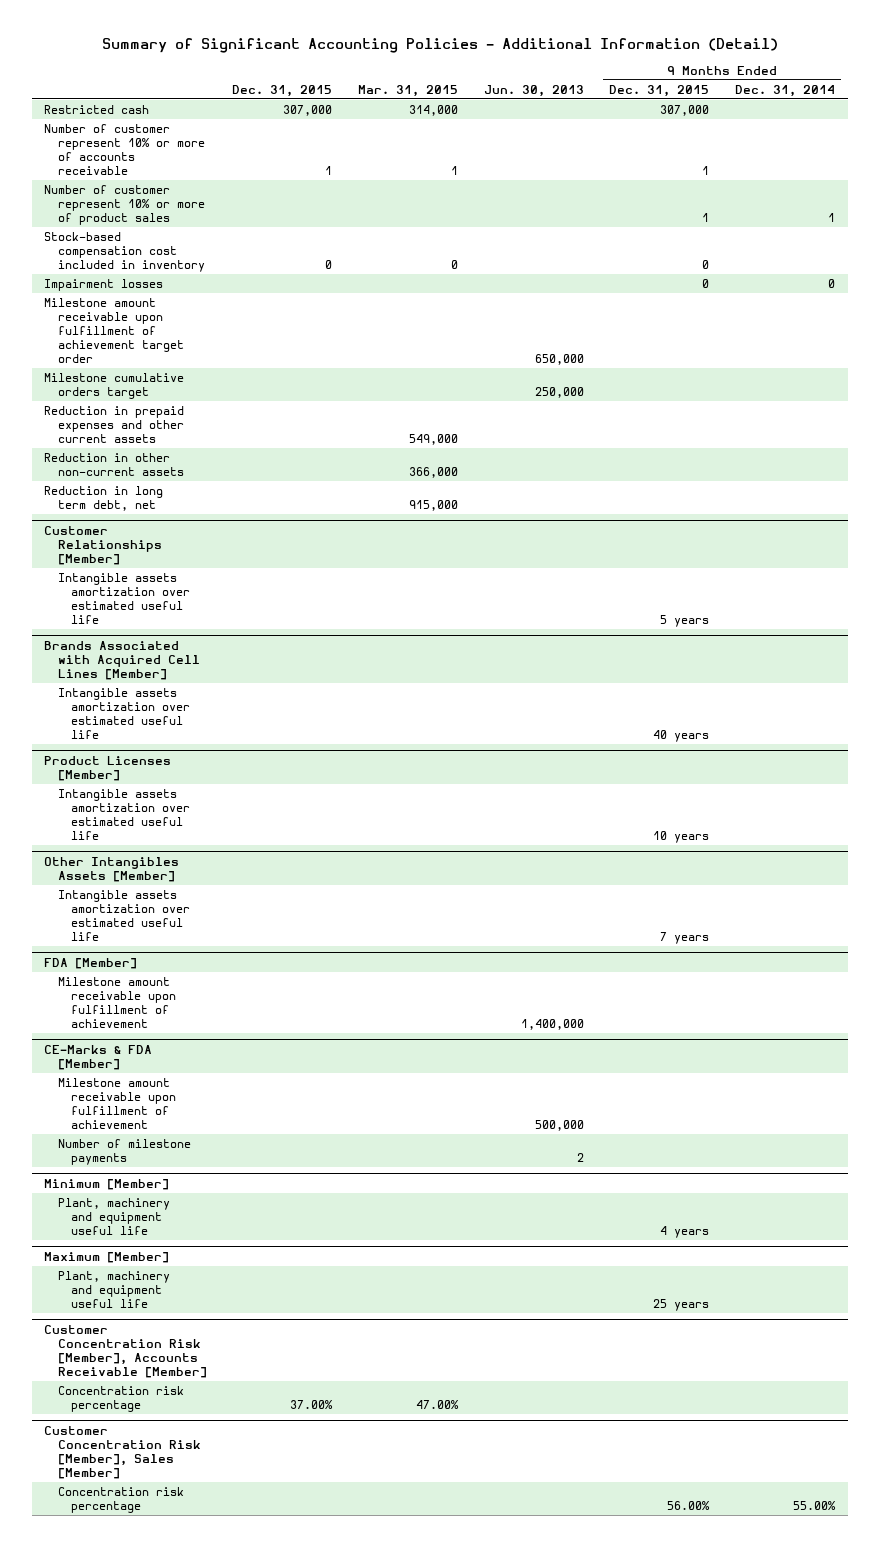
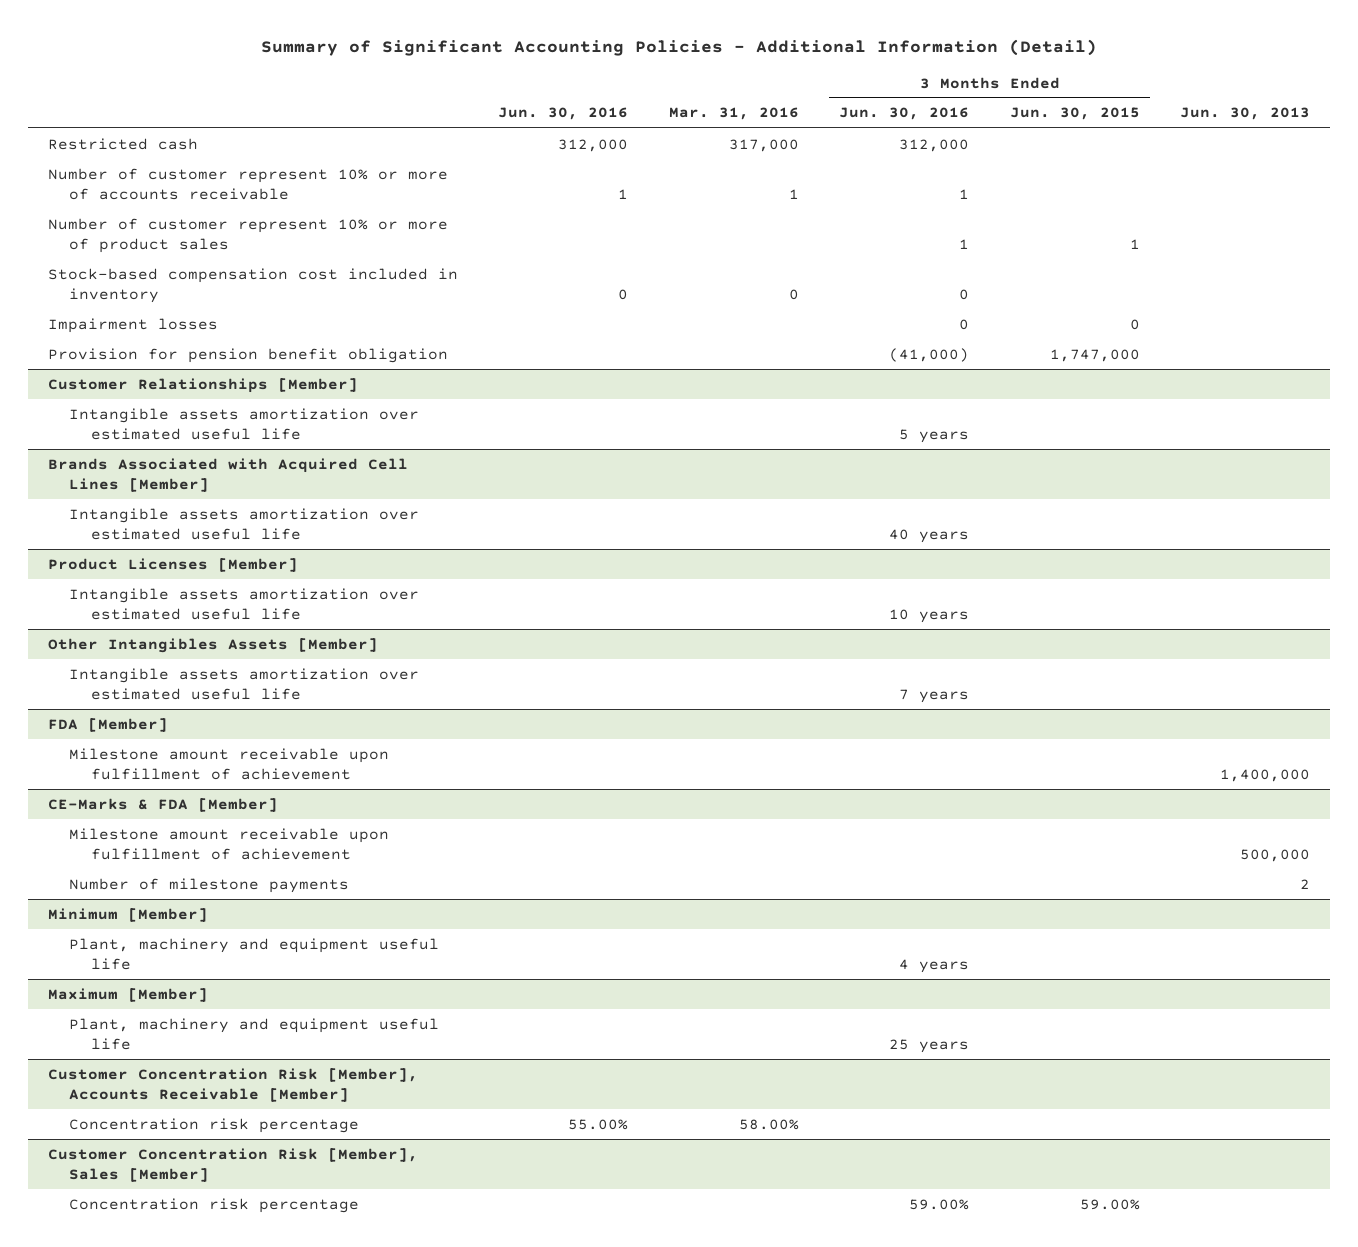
- | Dec. 31, 2015 | Mar. 31, 2015 | Jun. 30, 2013 | 9 Months Ended Dec. 31, 2015 | 9 Months Ended Dec. 31, 2014
+ | Jun. 30, 2016 | Mar. 31, 2016 | 3 Months Ended Jun. 30, 2016 | 3 Months Ended Jun. 30, 2015 | Jun. 30, 2013
- Milestone amount receivable upon fulfillment of achievement target order | | | 650,000 | |
- Milestone cumulative orders target | | | 250,000 | |
- Reduction in prepaid expenses and other current assets | | 549,000 | | |
- Reduction in other non-current assets | | 366,000 | | |
- Reduction in long term debt, net | | 915,000 | | |
+ Provision for pension benefit obligation | | | (41,000) | 1,747,000 |

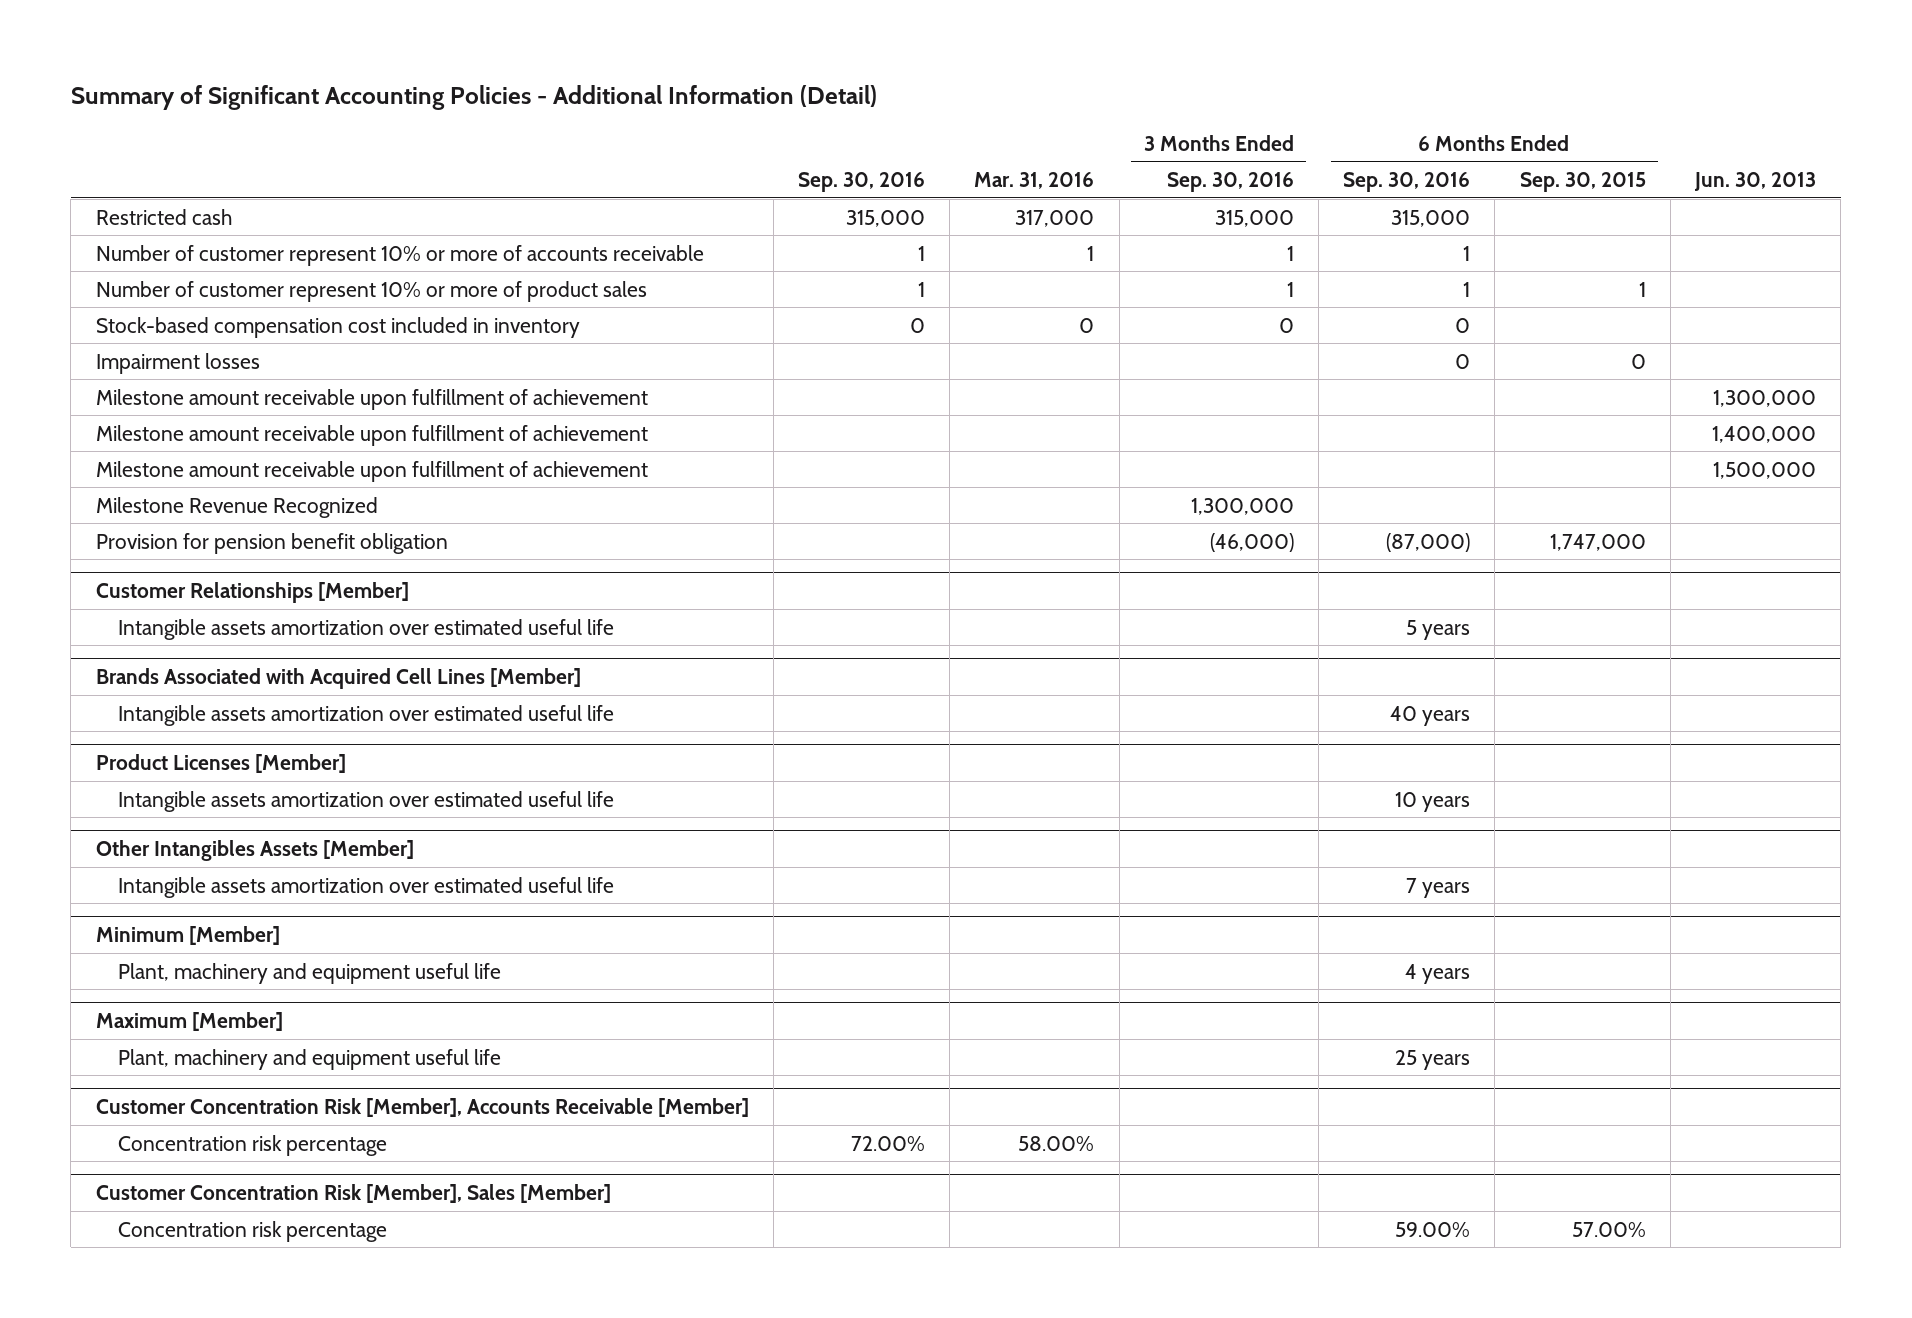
- | Jun. 30, 2016 | Mar. 31, 2016 | 3 Months Ended Jun. 30, 2016 | 3 Months Ended Jun. 30, 2015 | Jun. 30, 2013
+ | Sep. 30, 2016 | Mar. 31, 2016 | 3 Months Ended Sep. 30, 2016 | 6 Months Ended Sep. 30, 2016 | 6 Months Ended Sep. 30, 2015 | Jun. 30, 2013
+ Milestone amount receivable upon fulfillment of achievement | | | | | | 1,300,000
+ Milestone amount receivable upon fulfillment of achievement | | | | | | 1,400,000
+ Milestone amount receivable upon fulfillment of achievement | | | | | | 1,500,000
+ Milestone Revenue Recognized | | | 1,300,000 | | |
- FDA [Member]
- Milestone amount receivable upon fulfillment of achievement | | | | | 1,400,000
- CE-Marks & FDA [Member]
- Milestone amount receivable upon fulfillment of achievement | | | | | 500,000
- Number of milestone payments | | | | | 2

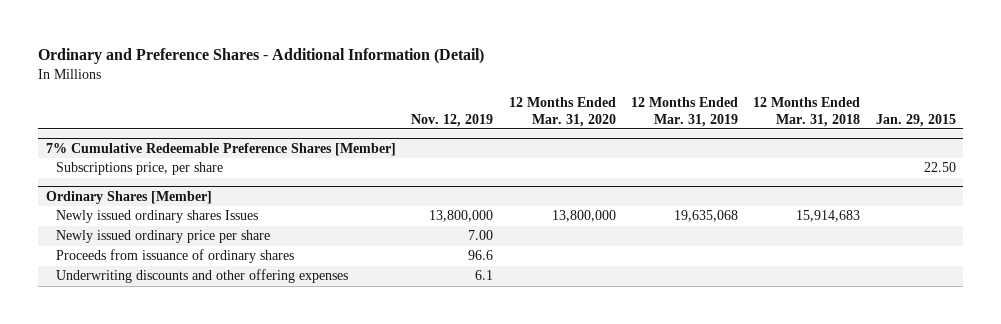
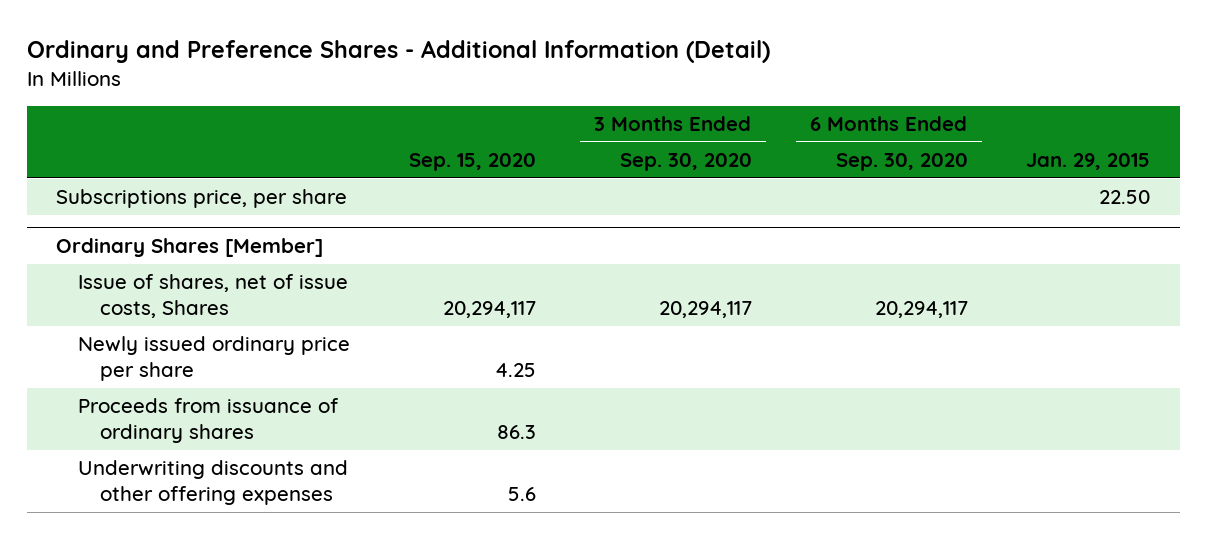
- | Nov. 12, 2019 | 12 Months Ended Mar. 31, 2020 | 12 Months Ended Mar. 31, 2019 | 12 Months Ended Mar. 31, 2018 | Jan. 29, 2015
+ | Sep. 15, 2020 | 3 Months Ended Sep. 30, 2020 | 6 Months Ended Sep. 30, 2020 | Jan. 29, 2015
- 7% Cumulative Redeemable Preference Shares [Member]
@ Ordinary Shares [Member]
- Newly issued ordinary shares Issues | 13,800,000 | 13,800,000 | 19,635,068 | 15,914,683 |
+ Issue of shares, net of issue costs, Shares | 20,294,117 | 20,294,117 | 20,294,117 |

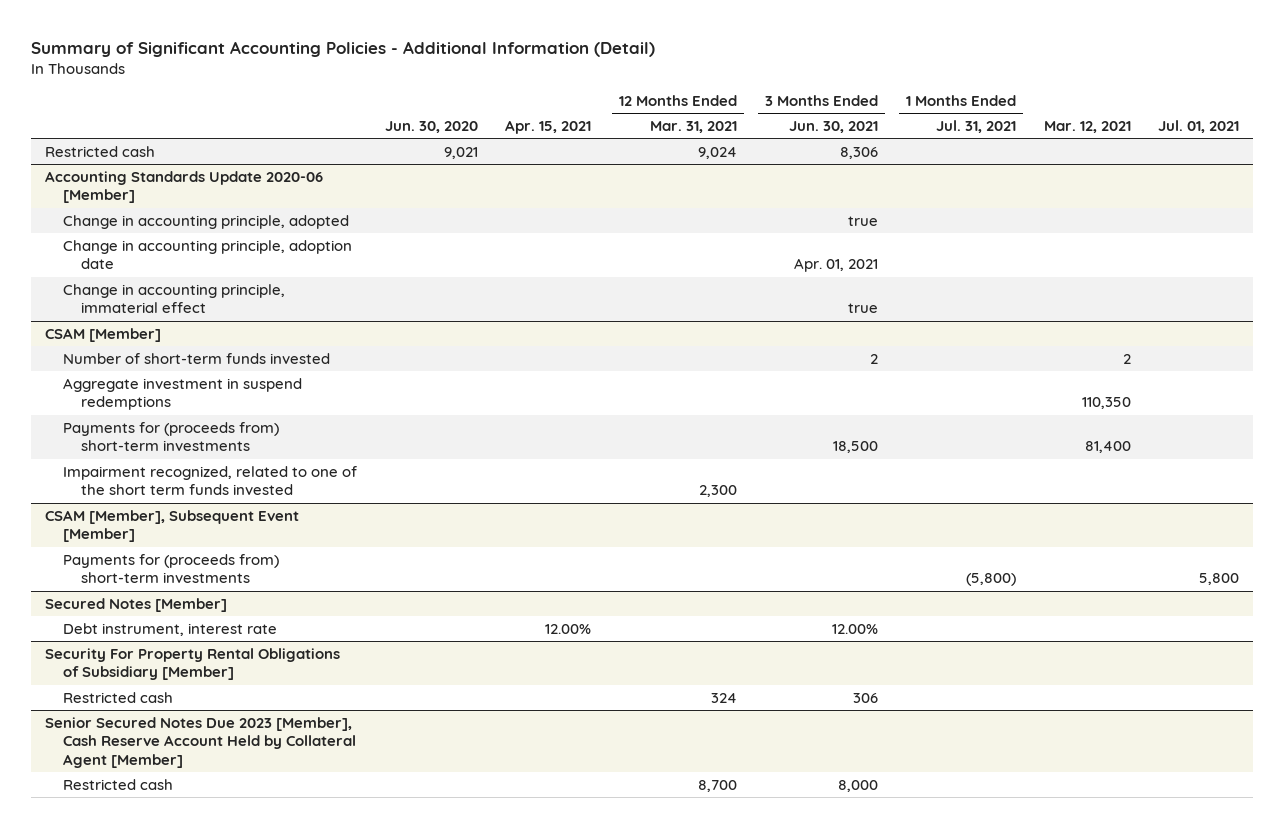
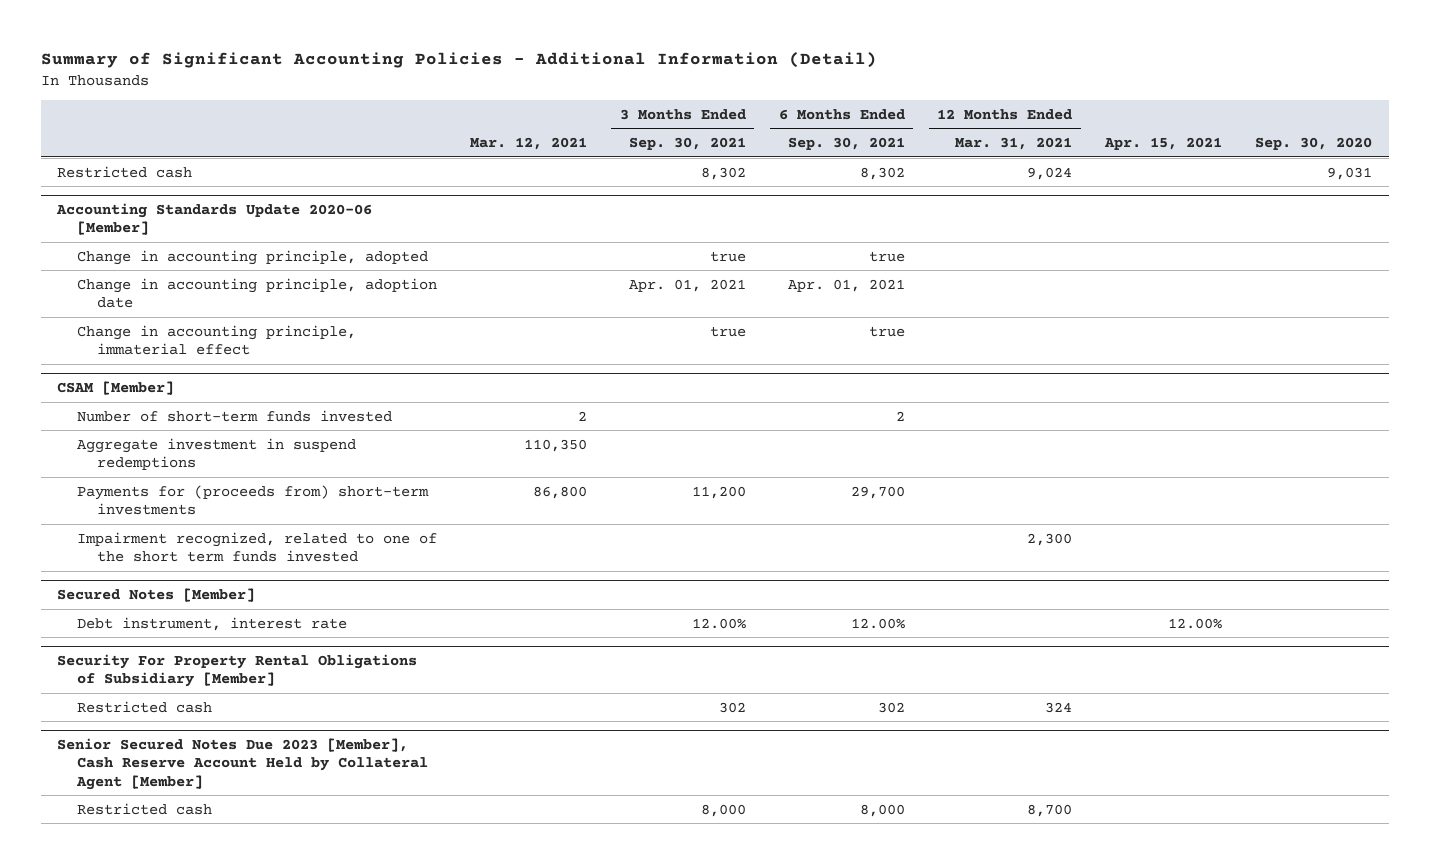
- | Jun. 30, 2020 | Apr. 15, 2021 | 12 Months Ended Mar. 31, 2021 | 3 Months Ended Jun. 30, 2021 | 1 Months Ended Jul. 31, 2021 | Mar. 12, 2021 | Jul. 01, 2021
+ | Mar. 12, 2021 | 3 Months Ended Sep. 30, 2021 | 6 Months Ended Sep. 30, 2021 | 12 Months Ended Mar. 31, 2021 | Apr. 15, 2021 | Sep. 30, 2020
@ CSAM [Member]
- Payments for (proceeds from) short-term investments | | | | 18,500 | | 81,400 |
+ Payments for (proceeds from) short-term investments | 86,800 | 11,200 | 29,700 | | |
- CSAM [Member], Subsequent Event [Member]
- Payments for (proceeds from) short-term investments | | | | | (5,800) | | 5,800

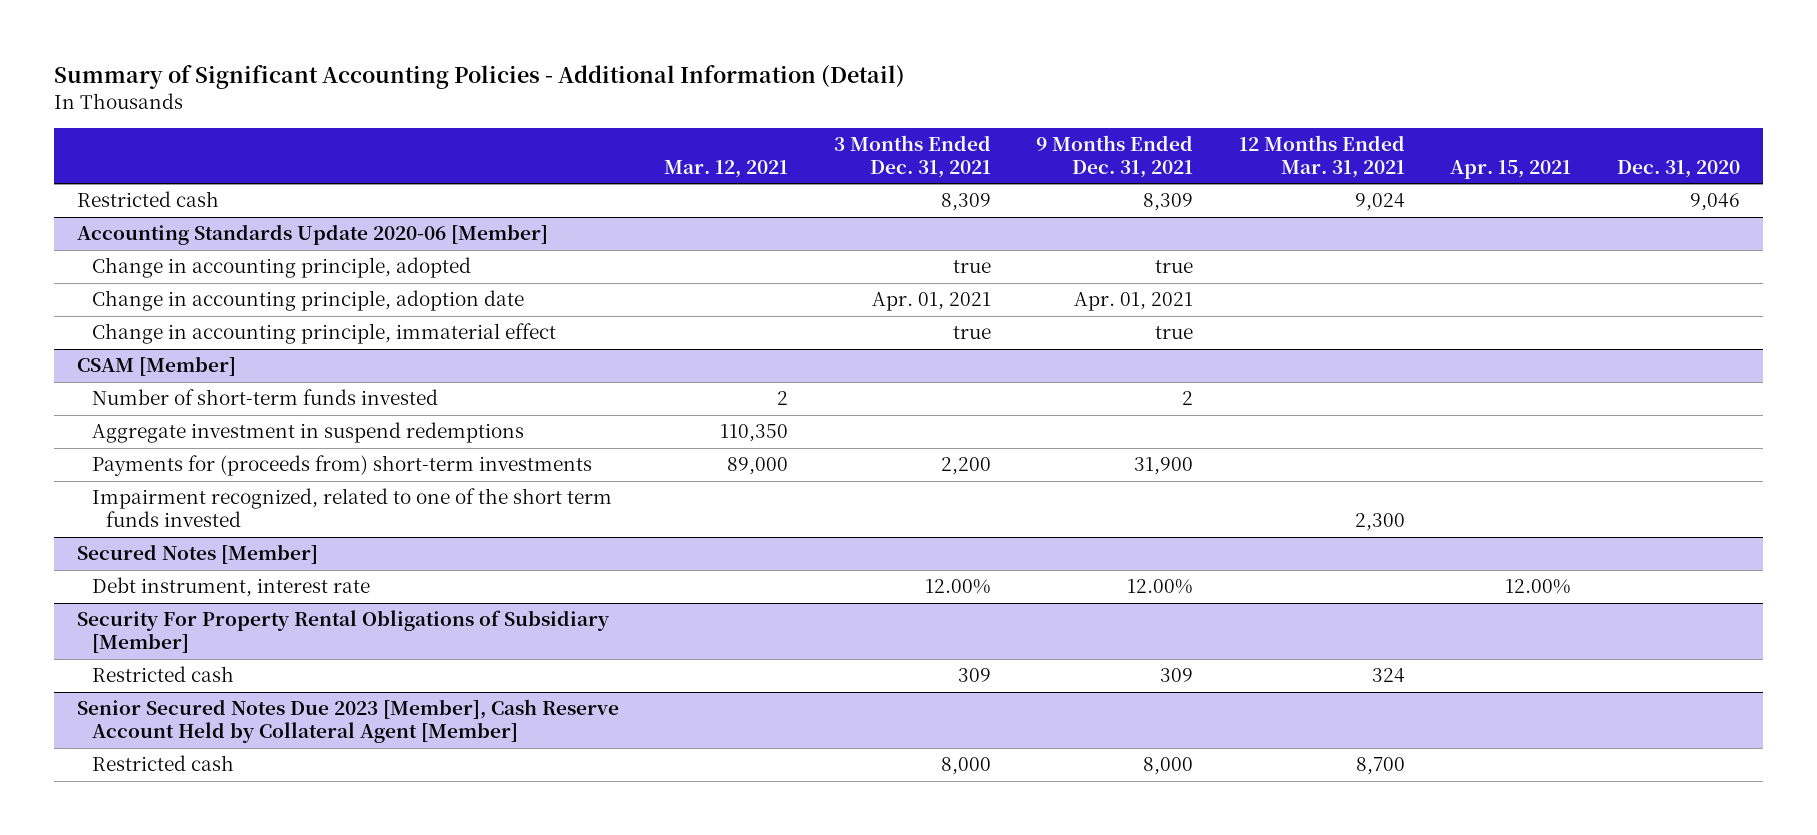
- | Mar. 12, 2021 | 3 Months Ended Sep. 30, 2021 | 6 Months Ended Sep. 30, 2021 | 12 Months Ended Mar. 31, 2021 | Apr. 15, 2021 | Sep. 30, 2020
+ | Mar. 12, 2021 | 3 Months Ended Dec. 31, 2021 | 9 Months Ended Dec. 31, 2021 | 12 Months Ended Mar. 31, 2021 | Apr. 15, 2021 | Dec. 31, 2020
@ CSAM [Member]
- Payments for (proceeds from) short-term investments | 86,800 | 11,200 | 29,700 | | |
+ Payments for (proceeds from) short-term investments | 89,000 | 2,200 | 31,900 | | |

